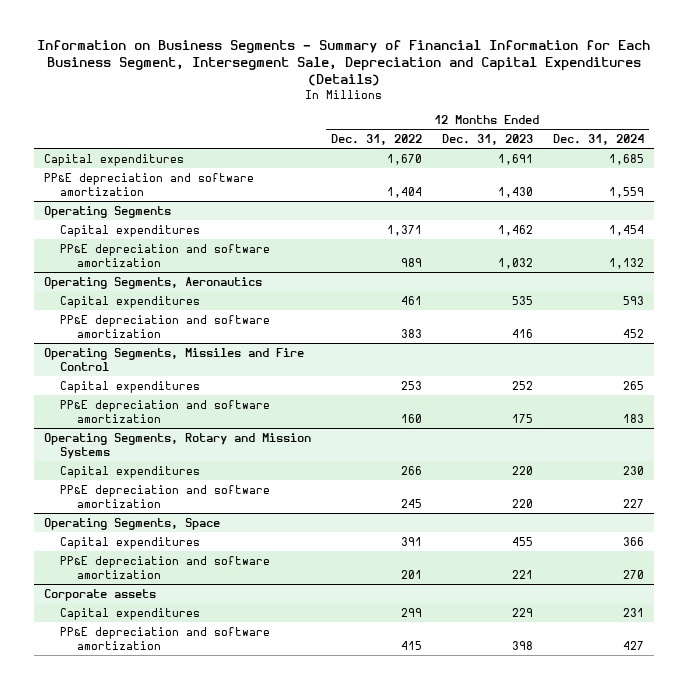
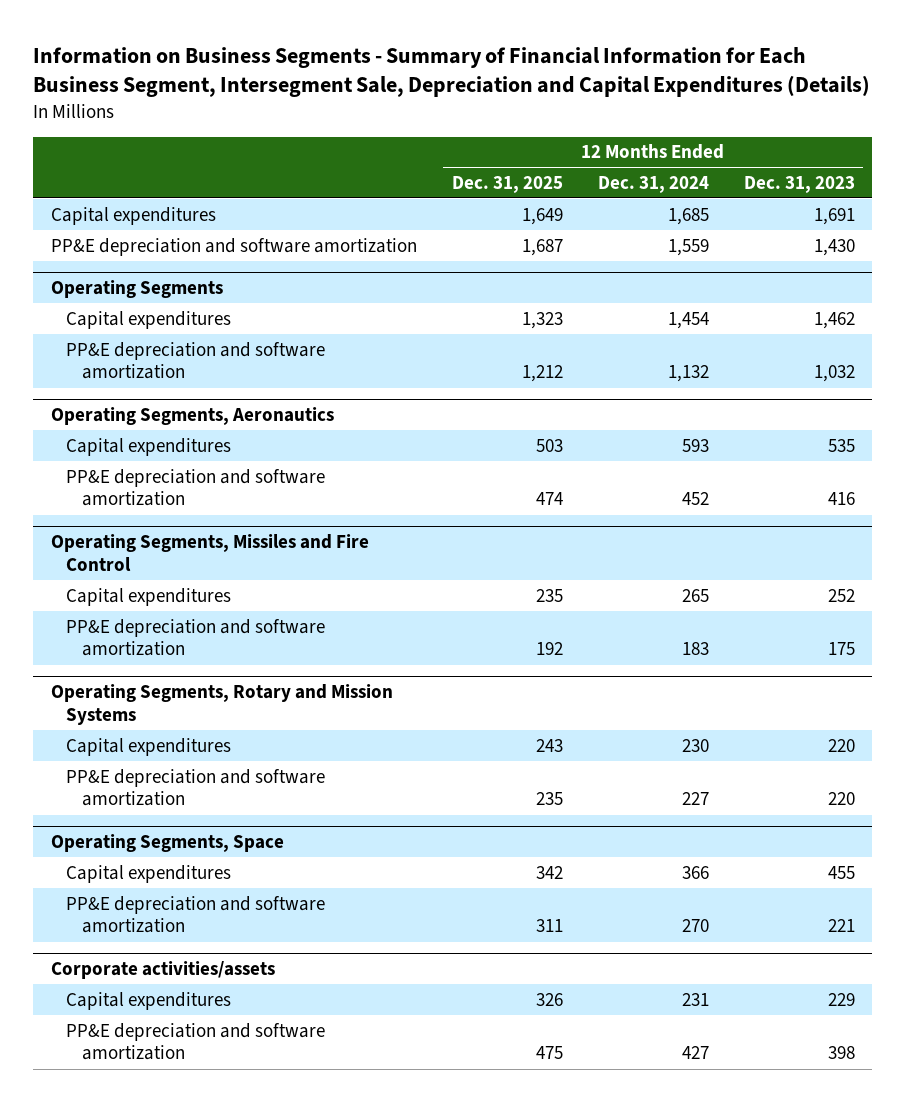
- | 12 Months Ended Dec. 31, 2022 | 12 Months Ended Dec. 31, 2023 | 12 Months Ended Dec. 31, 2024
+ | 12 Months Ended Dec. 31, 2025 | 12 Months Ended Dec. 31, 2024 | 12 Months Ended Dec. 31, 2023
- Corporate assets
+ Corporate activities/assets

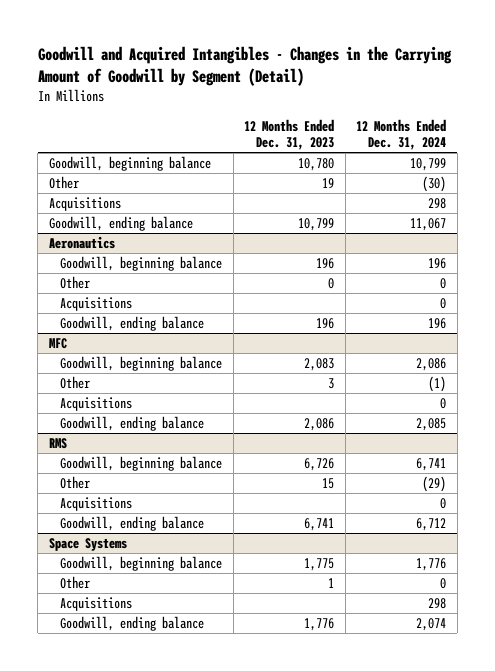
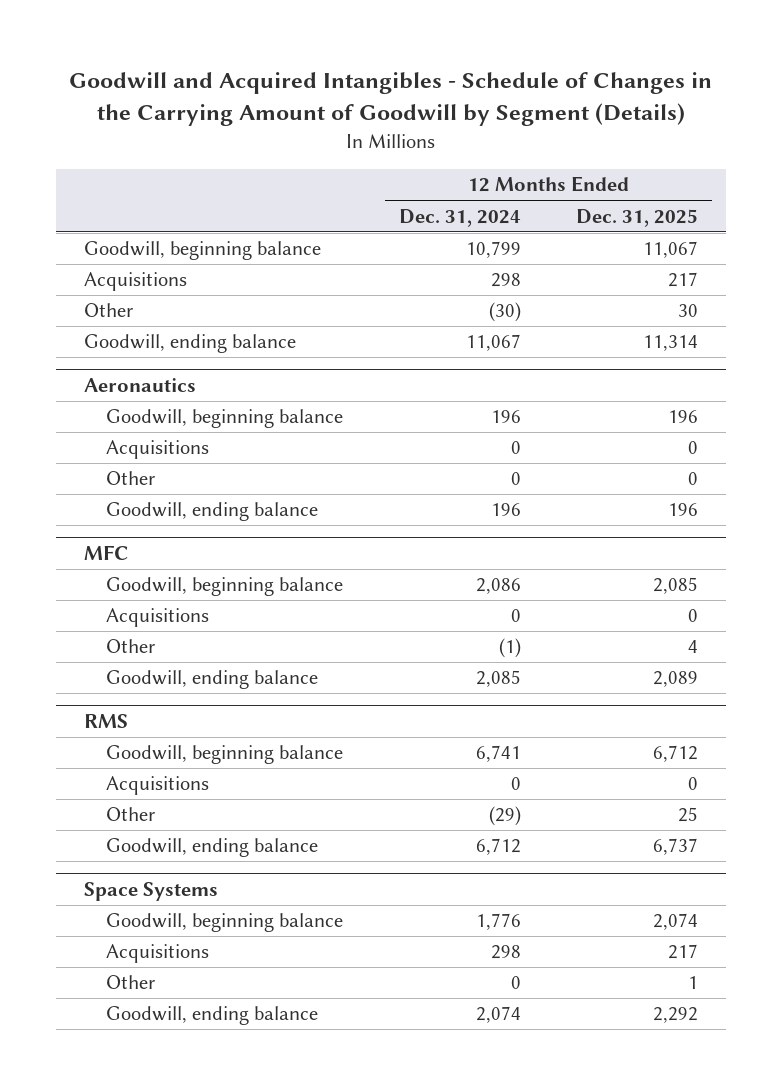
- Goodwill and Acquired Intangibles - Changes in the Carrying Amount of Goodwill by Segment (Detail)
+ Goodwill and Acquired Intangibles - Schedule of Changes in the Carrying Amount of Goodwill by Segment (Details)
- | 12 Months Ended Dec. 31, 2023 | 12 Months Ended Dec. 31, 2024
+ | 12 Months Ended Dec. 31, 2024 | 12 Months Ended Dec. 31, 2025
moved down: Other | (30) | 30
@ Aeronautics
moved down: Other | 0 | 0
@ MFC
moved down: Other | (1) | 4
@ RMS
moved down: Other | (29) | 25
@ Space Systems
moved down: Other | 0 | 1

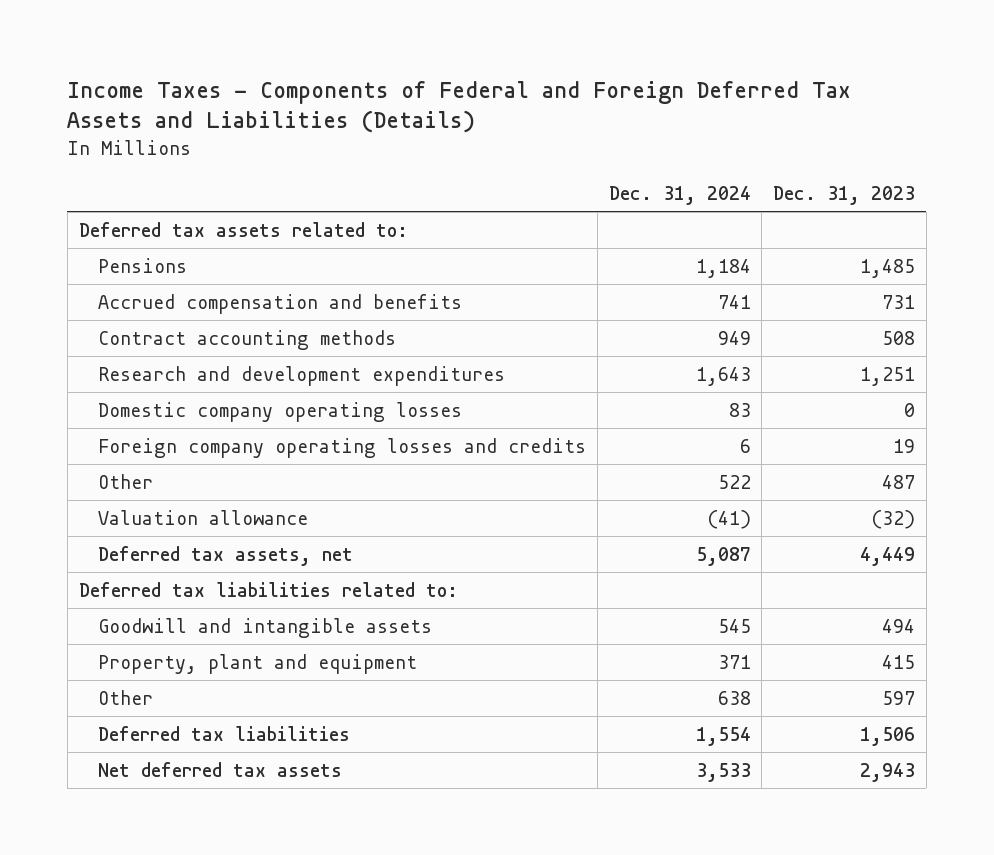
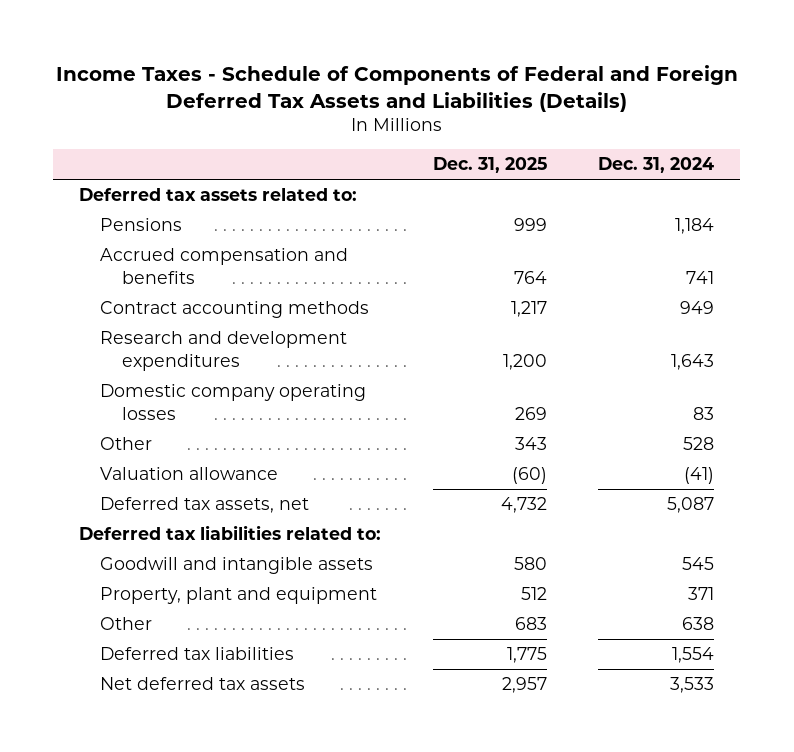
- Income Taxes - Components of Federal and Foreign Deferred Tax Assets and Liabilities (Details)
+ Income Taxes - Schedule of Components of Federal and Foreign Deferred Tax Assets and Liabilities (Details)
- | Dec. 31, 2024 | Dec. 31, 2023
+ | Dec. 31, 2025 | Dec. 31, 2024
- Foreign company operating losses and credits | 6 | 19
- Other | 522 | 487
+ Other | 343 | 528

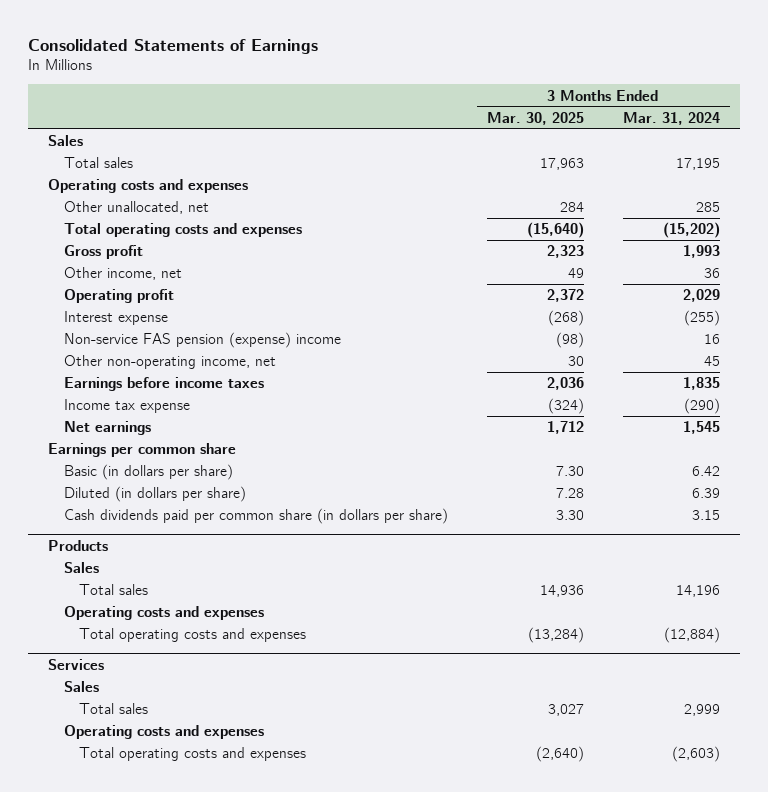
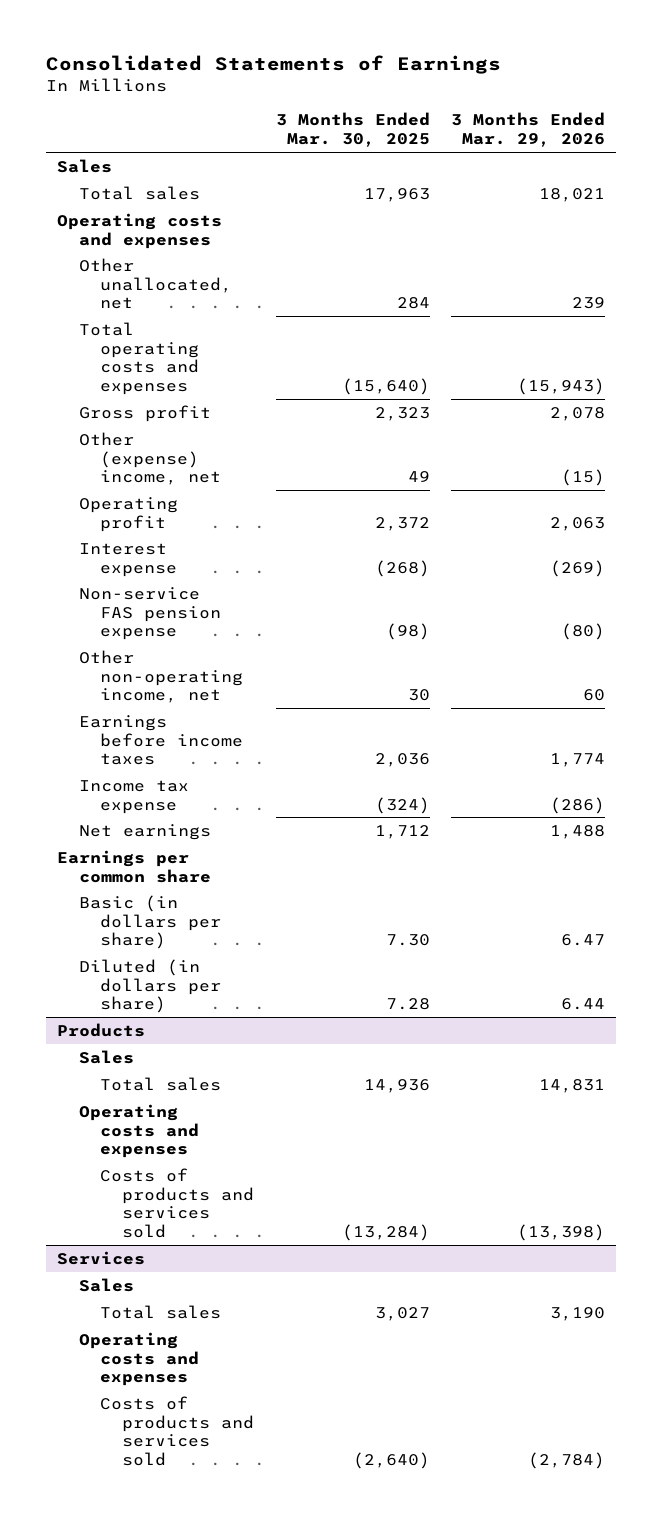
- | 3 Months Ended Mar. 30, 2025 | 3 Months Ended Mar. 31, 2024
+ | 3 Months Ended Mar. 30, 2025 | 3 Months Ended Mar. 29, 2026
- Other income, net | 49 | 36
+ Other (expense) income, net | 49 | (15)
- Non-service FAS pension (expense) income | (98) | 16
+ Non-service FAS pension expense | (98) | (80)
- Cash dividends paid per common share (in dollars per share) | 3.30 | 3.15
@ Products
- Total operating costs and expenses | (13,284) | (12,884)
+ Costs of products and services sold | (13,284) | (13,398)
@ Services
- Total operating costs and expenses | (2,640) | (2,603)
+ Costs of products and services sold | (2,640) | (2,784)

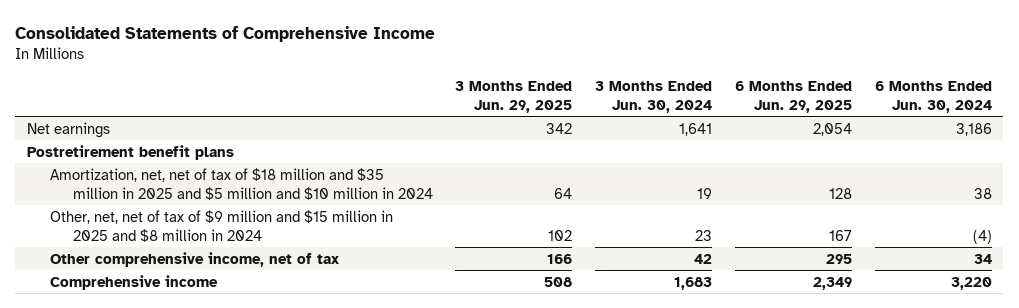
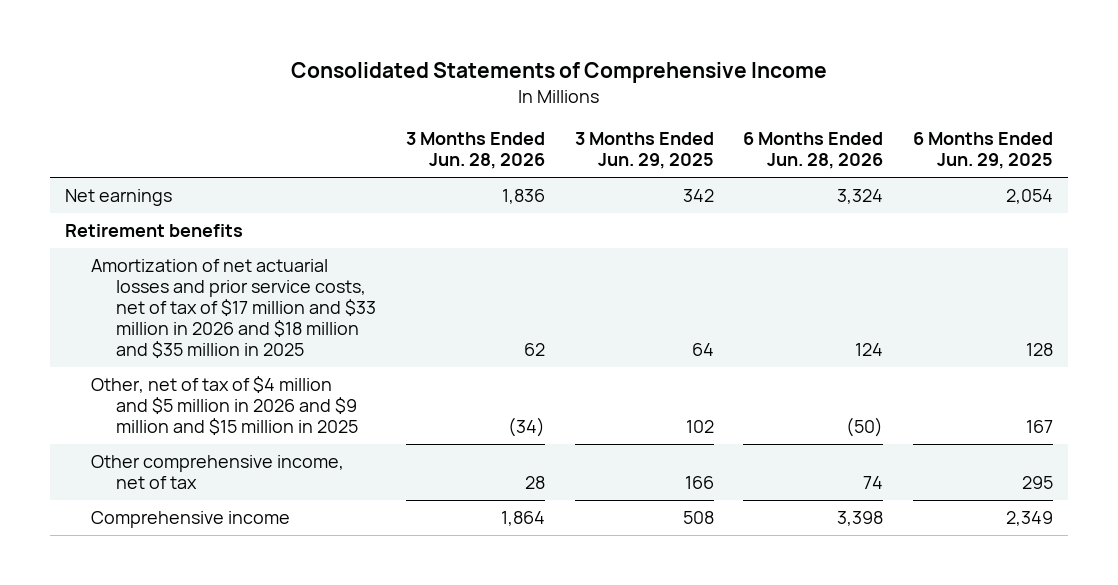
- | 3 Months Ended Jun. 29, 2025 | 3 Months Ended Jun. 30, 2024 | 6 Months Ended Jun. 29, 2025 | 6 Months Ended Jun. 30, 2024
+ | 3 Months Ended Jun. 28, 2026 | 3 Months Ended Jun. 29, 2025 | 6 Months Ended Jun. 28, 2026 | 6 Months Ended Jun. 29, 2025
- Postretirement benefit plans
- Amortization, net, net of tax of $18 million and $35 million in 2025 and $5 million and $10 million in 2024 | 64 | 19 | 128 | 38
- Other, net, net of tax of $9 million and $15 million in 2025 and $8 million in 2024 | 102 | 23 | 167 | (4)
+ Retirement benefits
+ Amortization of net actuarial losses and prior service costs, net of tax of $17 million and $33 million in 2026 and $18 million and $35 million in 2025 | 62 | 64 | 124 | 128
+ Other, net of tax of $4 million and $5 million in 2026 and $9 million and $15 million in 2025 | (34) | 102 | (50) | 167

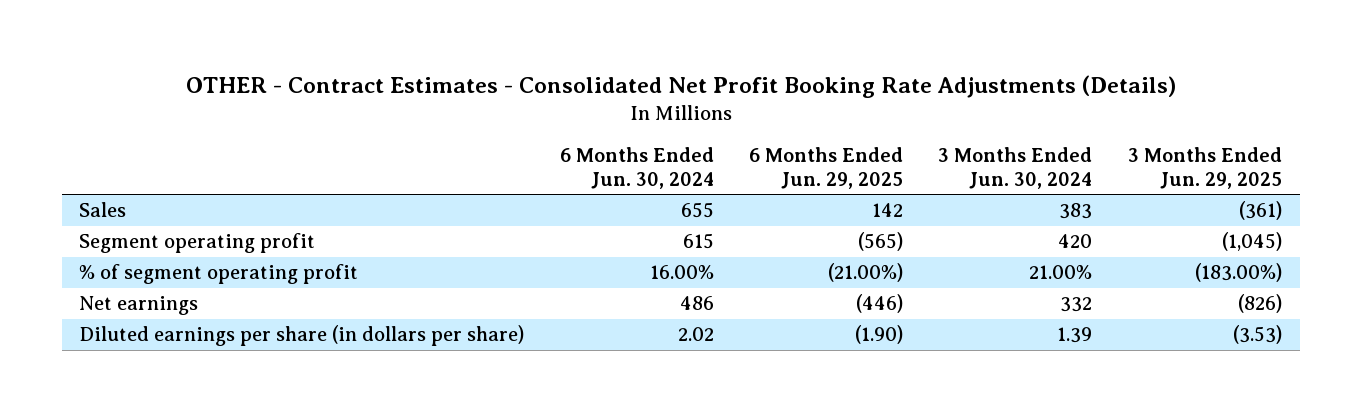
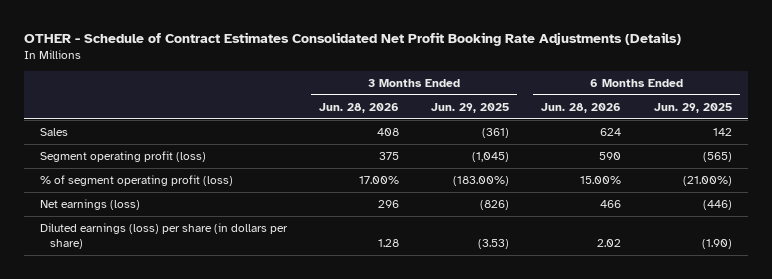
- OTHER - Contract Estimates - Consolidated Net Profit Booking Rate Adjustments (Details)
+ OTHER - Schedule of Contract Estimates Consolidated Net Profit Booking Rate Adjustments (Details)
- | 6 Months Ended Jun. 30, 2024 | 6 Months Ended Jun. 29, 2025 | 3 Months Ended Jun. 30, 2024 | 3 Months Ended Jun. 29, 2025
+ | 3 Months Ended Jun. 28, 2026 | 3 Months Ended Jun. 29, 2025 | 6 Months Ended Jun. 28, 2026 | 6 Months Ended Jun. 29, 2025
- Segment operating profit | 615 | (565) | 420 | (1,045)
- % of segment operating profit | 16.00% | (21.00%) | 21.00% | (183.00%)
- Net earnings | 486 | (446) | 332 | (826)
- Diluted earnings per share (in dollars per share) | 2.02 | (1.90) | 1.39 | (3.53)
+ Segment operating profit (loss) | 375 | (1,045) | 590 | (565)
+ % of segment operating profit (loss) | 17.00% | (183.00%) | 15.00% | (21.00%)
+ Net earnings (loss) | 296 | (826) | 466 | (446)
+ Diluted earnings (loss) per share (in dollars per share) | 1.28 | (3.53) | 2.02 | (1.90)

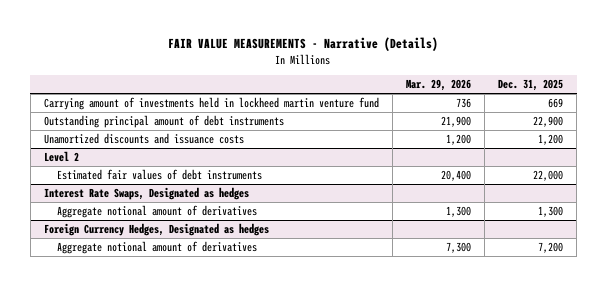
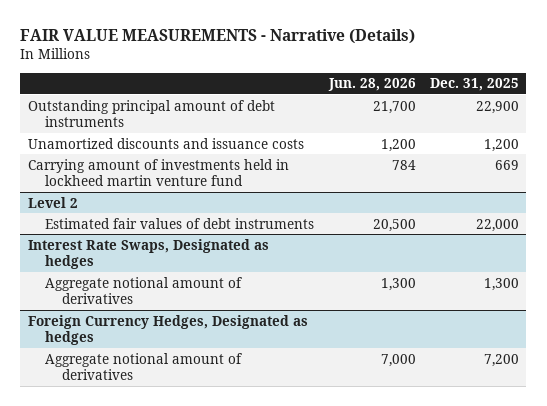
- | Mar. 29, 2026 | Dec. 31, 2025
+ | Jun. 28, 2026 | Dec. 31, 2025
moved down: Carrying amount of investments held in lockheed martin venture fund | 784 | 669

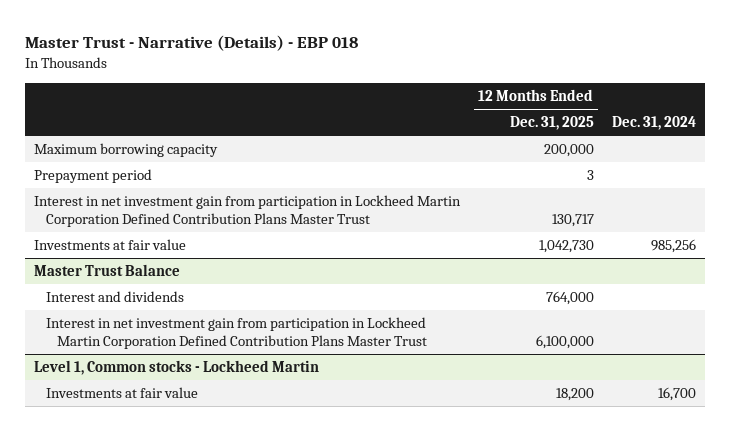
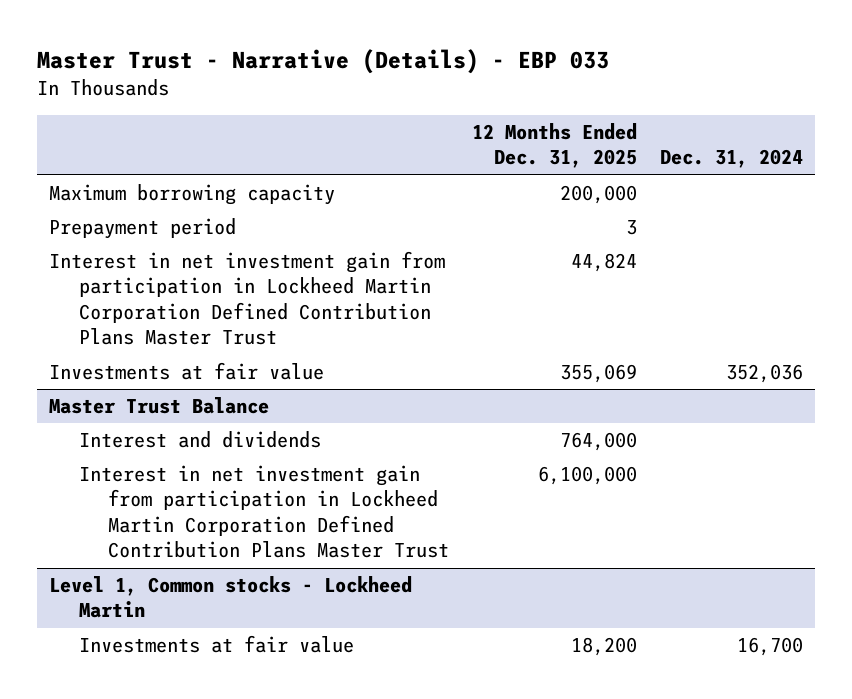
- Master Trust - Narrative (Details) - EBP 018
+ Master Trust - Narrative (Details) - EBP 033
- Interest in net investment gain from participation in Lockheed Martin Corporation Defined Contribution Plans Master Trust | 130,717 |
- Investments at fair value | 1,042,730 | 985,256
+ Interest in net investment gain from participation in Lockheed Martin Corporation Defined Contribution Plans Master Trust | 44,824 |
+ Investments at fair value | 355,069 | 352,036

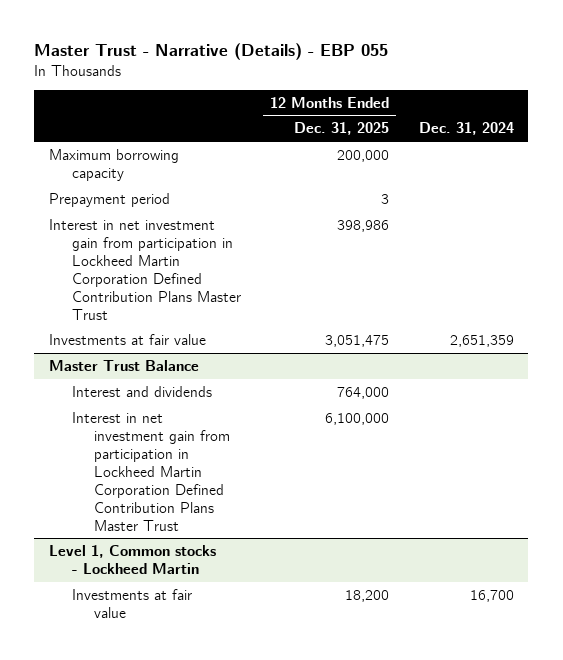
- Master Trust - Narrative (Details) - EBP 033
+ Master Trust - Narrative (Details) - EBP 055
- Interest in net investment gain from participation in Lockheed Martin Corporation Defined Contribution Plans Master Trust | 44,824 |
- Investments at fair value | 355,069 | 352,036
+ Interest in net investment gain from participation in Lockheed Martin Corporation Defined Contribution Plans Master Trust | 398,986 |
+ Investments at fair value | 3,051,475 | 2,651,359

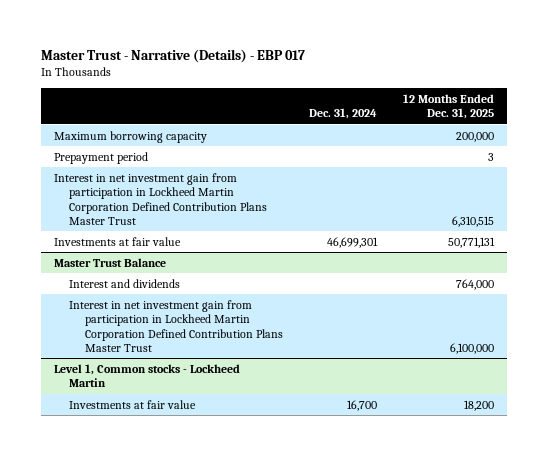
- Master Trust - Narrative (Details) - EBP 055
+ Master Trust - Narrative (Details) - EBP 017
- | 12 Months Ended Dec. 31, 2025 | Dec. 31, 2024
+ | Dec. 31, 2024 | 12 Months Ended Dec. 31, 2025
- Interest in net investment gain from participation in Lockheed Martin Corporation Defined Contribution Plans Master Trust | 398,986 |
- Investments at fair value | 3,051,475 | 2,651,359
+ Interest in net investment gain from participation in Lockheed Martin Corporation Defined Contribution Plans Master Trust | | 6,310,515
+ Investments at fair value | 46,699,301 | 50,771,131

